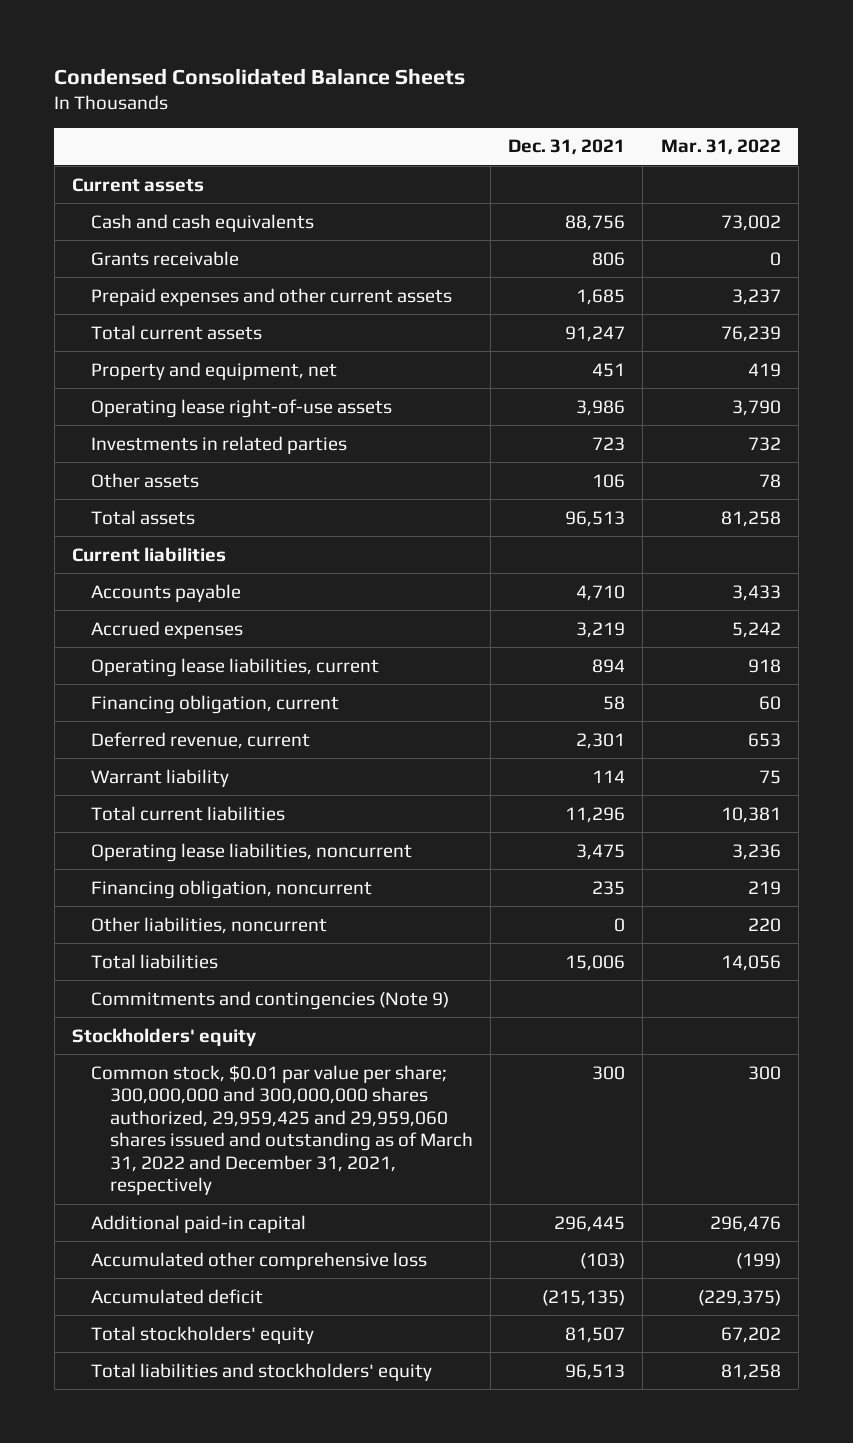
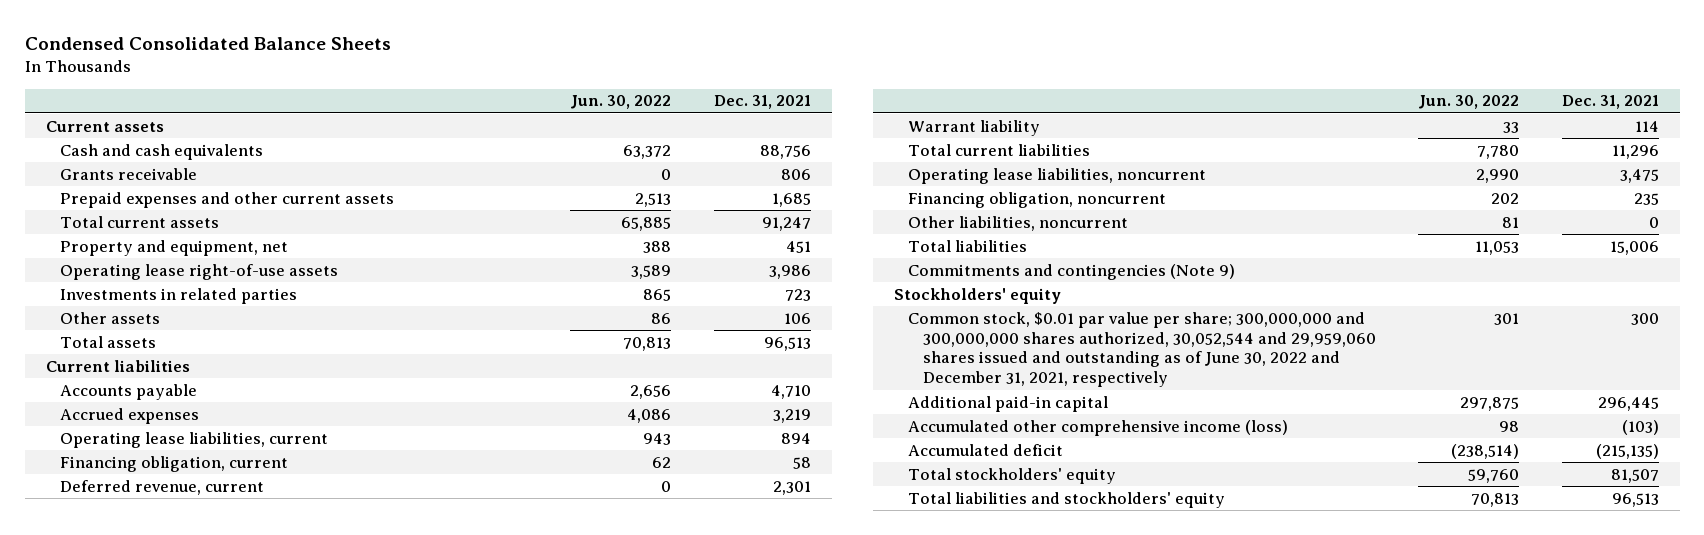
- | Dec. 31, 2021 | Mar. 31, 2022
+ | Jun. 30, 2022 | Dec. 31, 2021
- Common stock, $0.01 par value per share; 300,000,000 and 300,000,000 shares authorized, 29,959,425 and 29,959,060 shares issued and outstanding as of March 31, 2022 and December 31, 2021, respectively | 300 | 300
+ Common stock, $0.01 par value per share; 300,000,000 and 300,000,000 shares authorized, 30,052,544 and 29,959,060 shares issued and outstanding as of June 30, 2022 and December 31, 2021, respectively | 301 | 300
- Accumulated other comprehensive loss | (103) | (199)
+ Accumulated other comprehensive income (loss) | 98 | (103)

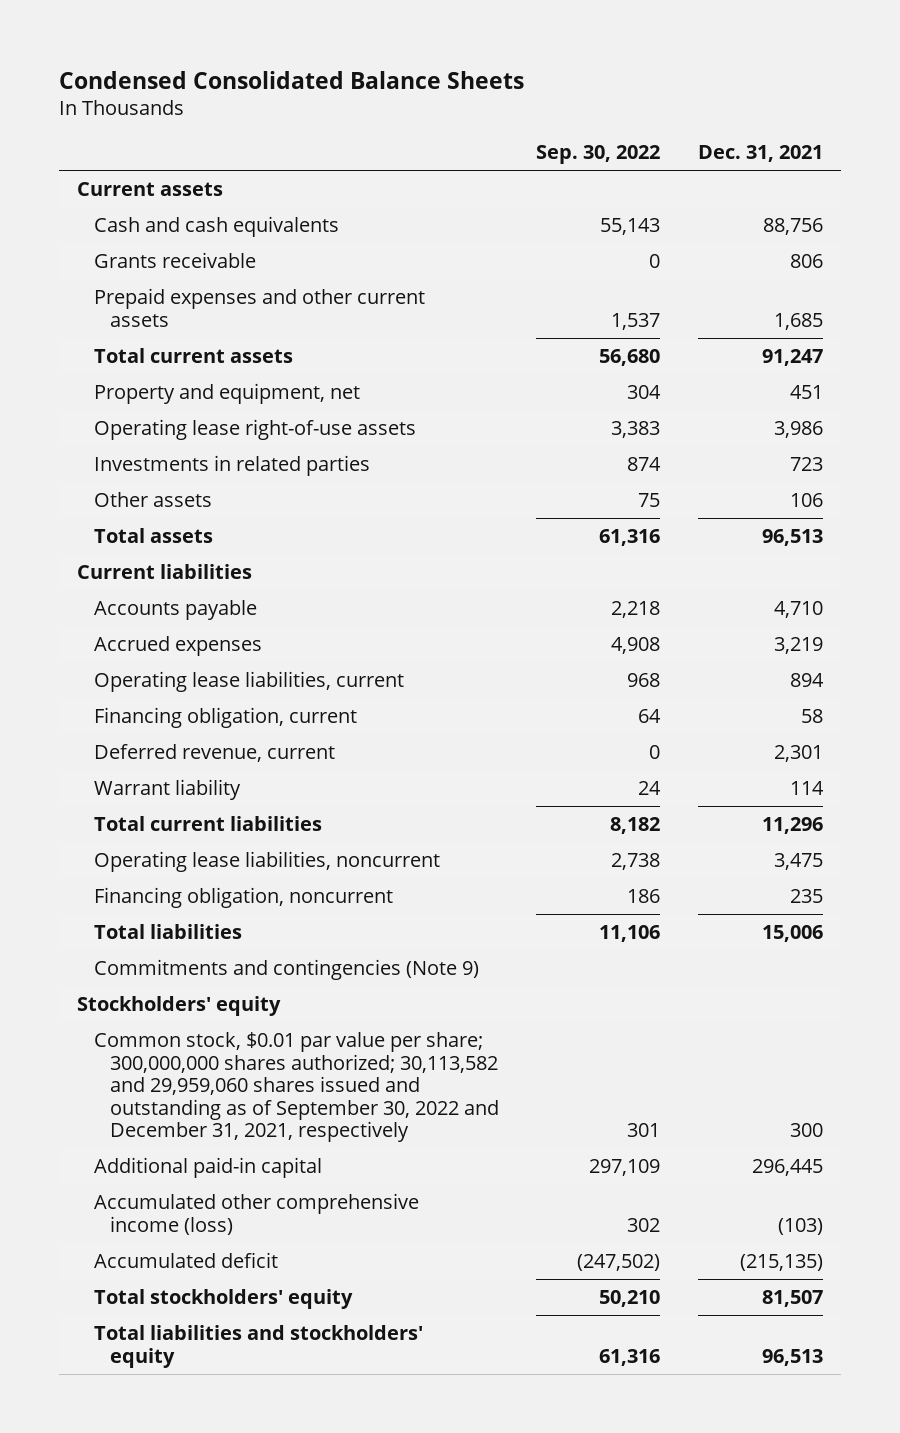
- | Jun. 30, 2022 | Dec. 31, 2021
+ | Sep. 30, 2022 | Dec. 31, 2021
- Other liabilities, noncurrent | 81 | 0
- Common stock, $0.01 par value per share; 300,000,000 and 300,000,000 shares authorized, 30,052,544 and 29,959,060 shares issued and outstanding as of June 30, 2022 and December 31, 2021, respectively | 301 | 300
+ Common stock, $0.01 par value per share; 300,000,000 shares authorized; 30,113,582 and 29,959,060 shares issued and outstanding as of September 30, 2022 and December 31, 2021, respectively | 301 | 300

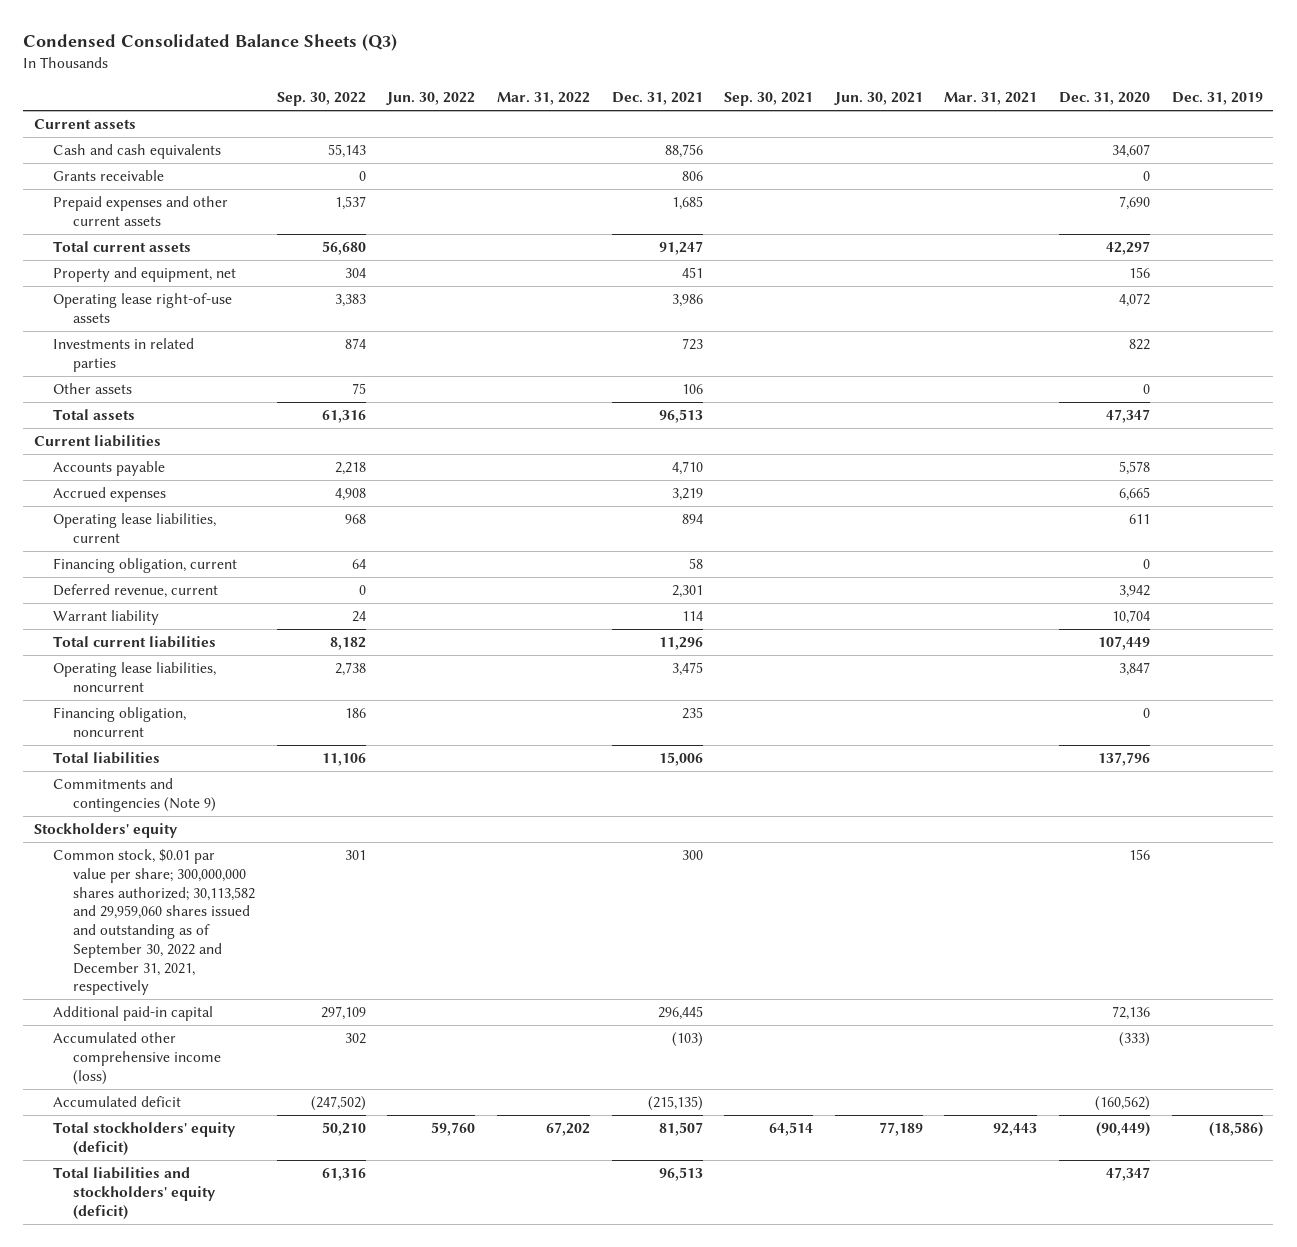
- Condensed Consolidated Balance Sheets
+ Condensed Consolidated Balance Sheets (Q3)
- | Sep. 30, 2022 | Dec. 31, 2021
+ | Sep. 30, 2022 | Jun. 30, 2022 | Mar. 31, 2022 | Dec. 31, 2021 | Sep. 30, 2021 | Jun. 30, 2021 | Mar. 31, 2021 | Dec. 31, 2020 | Dec. 31, 2019
- Total stockholders' equity | 50,210 | 81,507
- Total liabilities and stockholders' equity | 61,316 | 96,513
+ Total stockholders' equity (deficit) | 50,210 | 59,760 | 67,202 | 81,507 | 64,514 | 77,189 | 92,443 | (90,449) | (18,586)
+ Total liabilities and stockholders' equity (deficit) | 61,316 | | | 96,513 | | | | 47,347 |

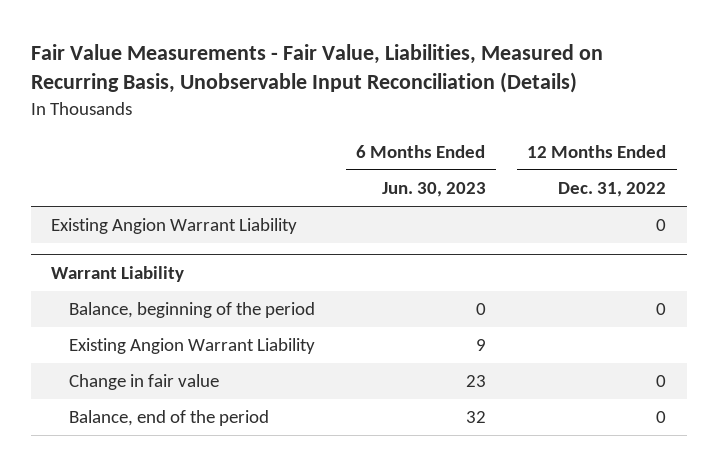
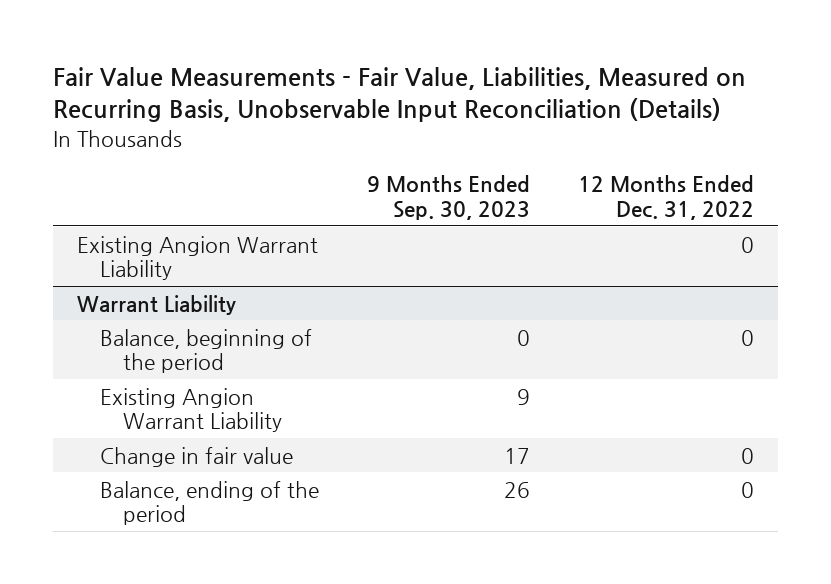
- | 6 Months Ended Jun. 30, 2023 | 12 Months Ended Dec. 31, 2022
+ | 9 Months Ended Sep. 30, 2023 | 12 Months Ended Dec. 31, 2022
@ Warrant Liability
- Balance, end of the period | 32 | 0
+ Balance, ending of the period | 26 | 0

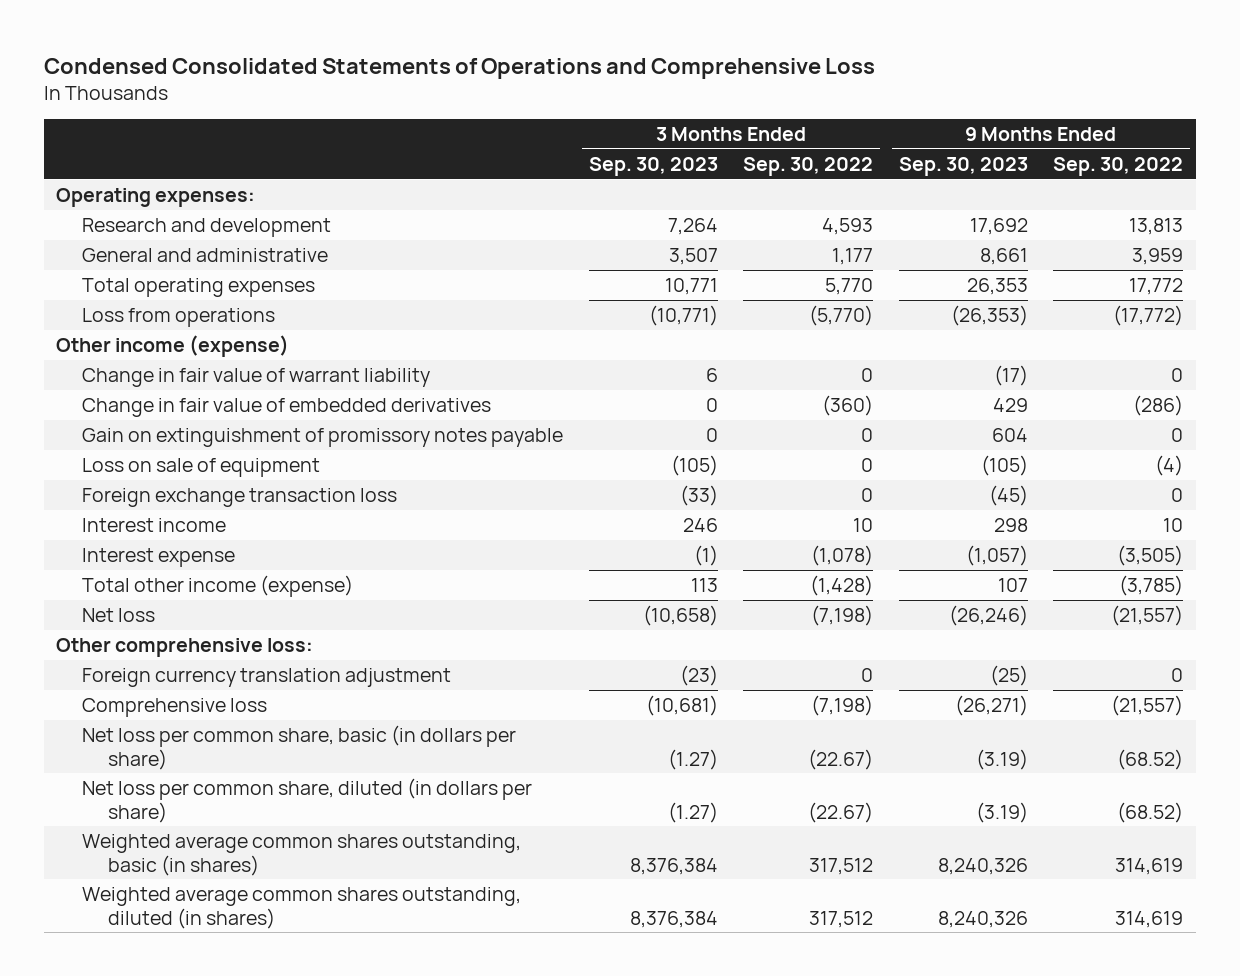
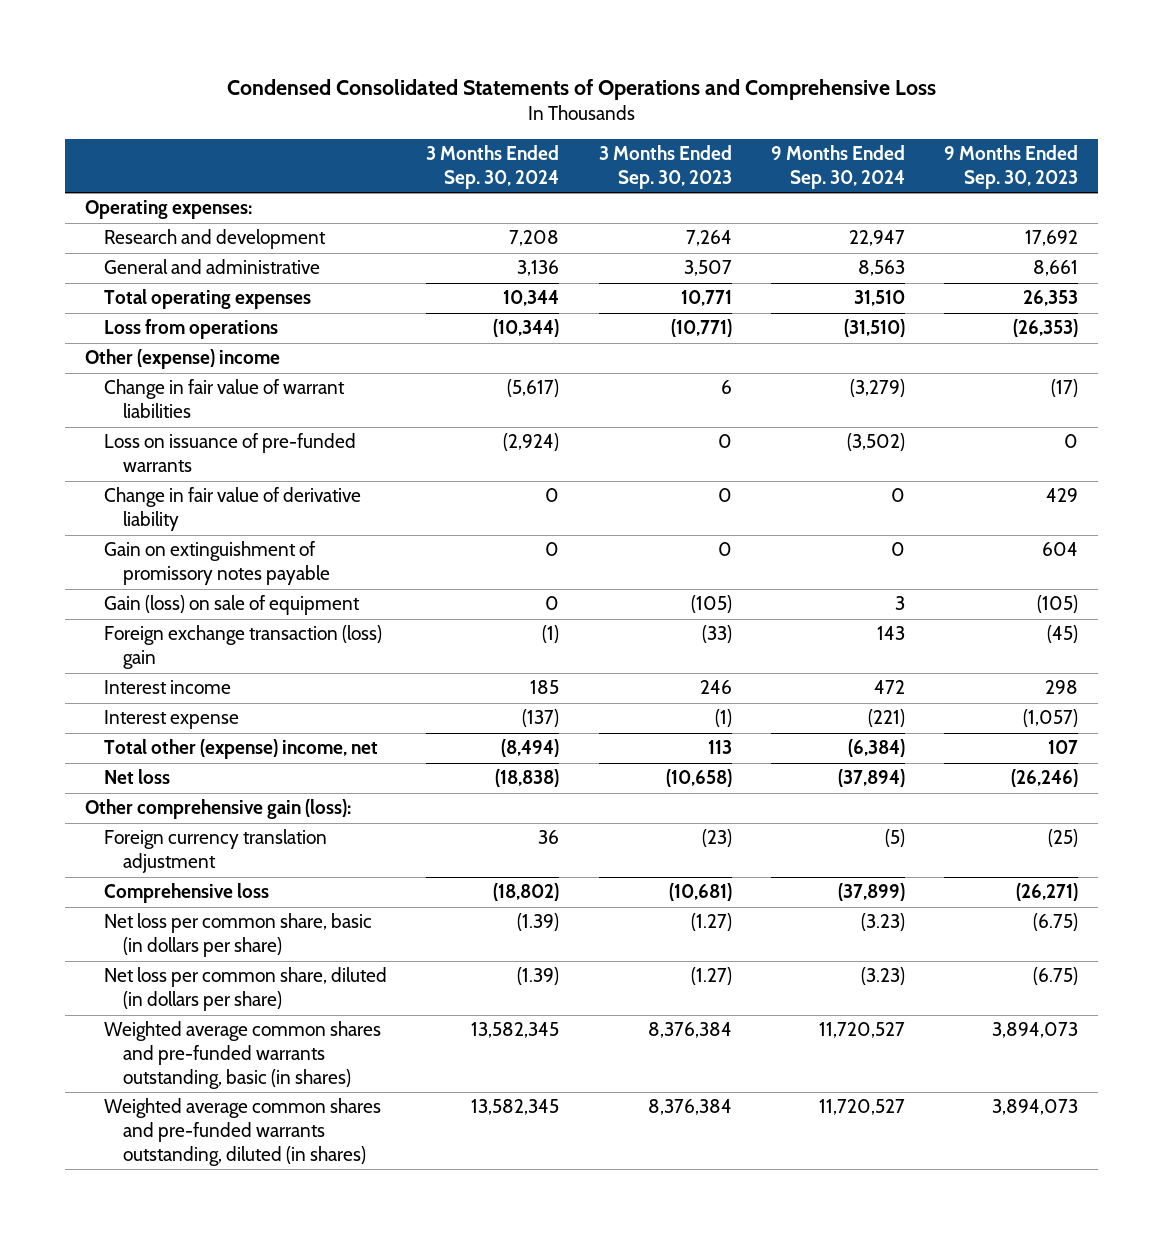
- | 3 Months Ended Sep. 30, 2023 | 3 Months Ended Sep. 30, 2022 | 9 Months Ended Sep. 30, 2023 | 9 Months Ended Sep. 30, 2022
+ | 3 Months Ended Sep. 30, 2024 | 3 Months Ended Sep. 30, 2023 | 9 Months Ended Sep. 30, 2024 | 9 Months Ended Sep. 30, 2023
- Other income (expense)
- Change in fair value of warrant liability | 6 | 0 | (17) | 0
- Change in fair value of embedded derivatives | 0 | (360) | 429 | (286)
+ Other (expense) income
+ Change in fair value of warrant liabilities | (5,617) | 6 | (3,279) | (17)
+ Loss on issuance of pre-funded warrants | (2,924) | 0 | (3,502) | 0
+ Change in fair value of derivative liability | 0 | 0 | 0 | 429
- Loss on sale of equipment | (105) | 0 | (105) | (4)
- Foreign exchange transaction loss | (33) | 0 | (45) | 0
+ Gain (loss) on sale of equipment | 0 | (105) | 3 | (105)
+ Foreign exchange transaction (loss) gain | (1) | (33) | 143 | (45)
- Total other income (expense) | 113 | (1,428) | 107 | (3,785)
+ Total other (expense) income, net | (8,494) | 113 | (6,384) | 107
- Other comprehensive loss:
+ Other comprehensive gain (loss):
- Net loss per common share, basic (in dollars per share) | (1.27) | (22.67) | (3.19) | (68.52)
- Net loss per common share, diluted (in dollars per share) | (1.27) | (22.67) | (3.19) | (68.52)
- Weighted average common shares outstanding, basic (in shares) | 8,376,384 | 317,512 | 8,240,326 | 314,619
- Weighted average common shares outstanding, diluted (in shares) | 8,376,384 | 317,512 | 8,240,326 | 314,619
+ Net loss per common share, basic (in dollars per share) | (1.39) | (1.27) | (3.23) | (6.75)
+ Net loss per common share, diluted (in dollars per share) | (1.39) | (1.27) | (3.23) | (6.75)
+ Weighted average common shares and pre-funded warrants outstanding, basic (in shares) | 13,582,345 | 8,376,384 | 11,720,527 | 3,894,073
+ Weighted average common shares and pre-funded warrants outstanding, diluted (in shares) | 13,582,345 | 8,376,384 | 11,720,527 | 3,894,073

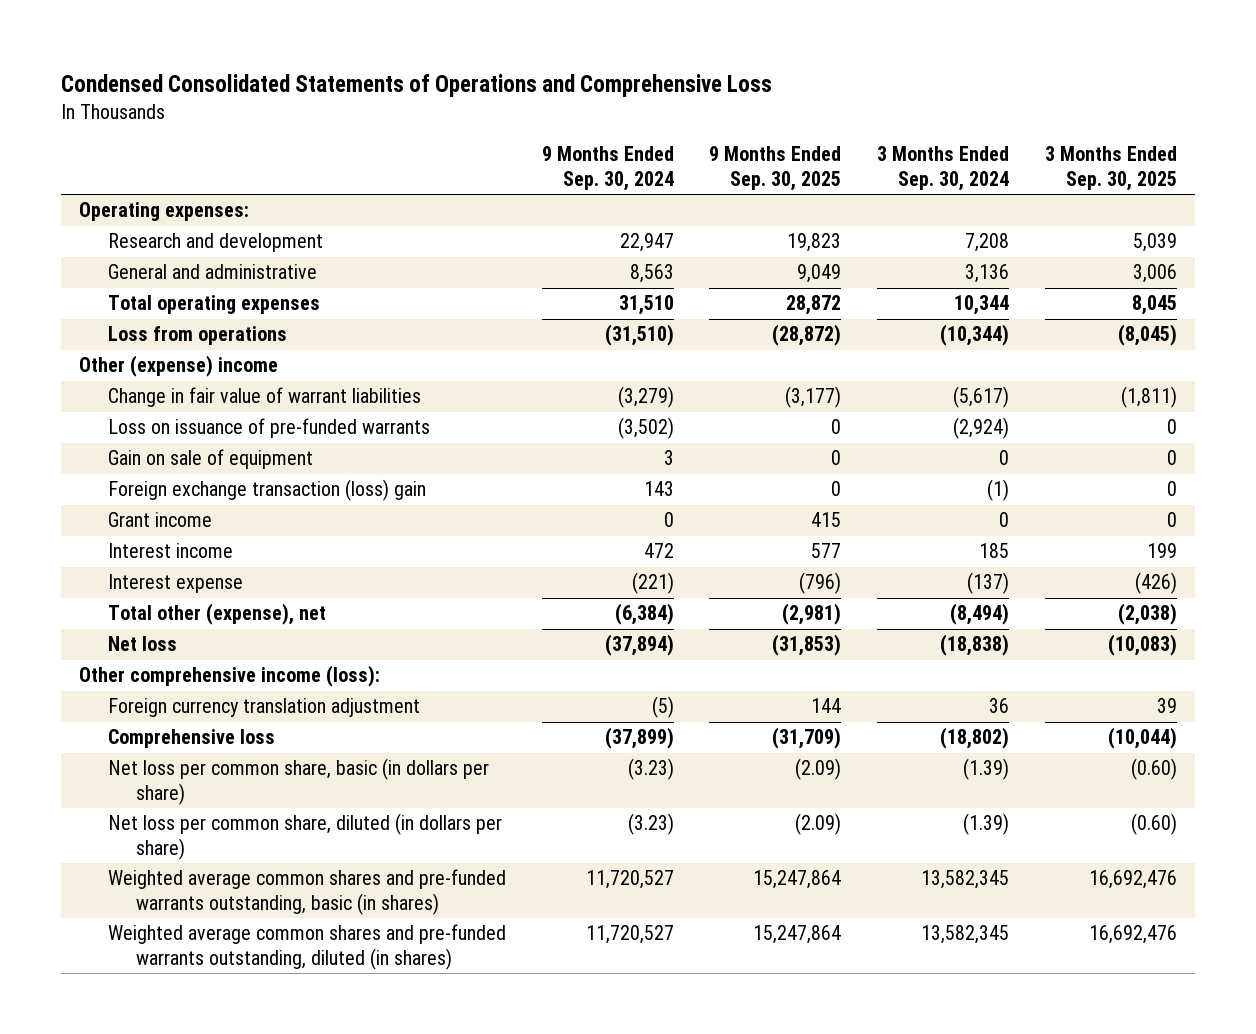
- | 3 Months Ended Sep. 30, 2024 | 3 Months Ended Sep. 30, 2023 | 9 Months Ended Sep. 30, 2024 | 9 Months Ended Sep. 30, 2023
+ | 9 Months Ended Sep. 30, 2024 | 9 Months Ended Sep. 30, 2025 | 3 Months Ended Sep. 30, 2024 | 3 Months Ended Sep. 30, 2025
- Change in fair value of derivative liability | 0 | 0 | 0 | 429
- Gain on extinguishment of promissory notes payable | 0 | 0 | 0 | 604
- Gain (loss) on sale of equipment | 0 | (105) | 3 | (105)
+ Gain on sale of equipment | 3 | 0 | 0 | 0
+ Grant income | 0 | 415 | 0 | 0
- Total other (expense) income, net | (8,494) | 113 | (6,384) | 107
+ Total other (expense), net | (6,384) | (2,981) | (8,494) | (2,038)
- Other comprehensive gain (loss):
+ Other comprehensive income (loss):

